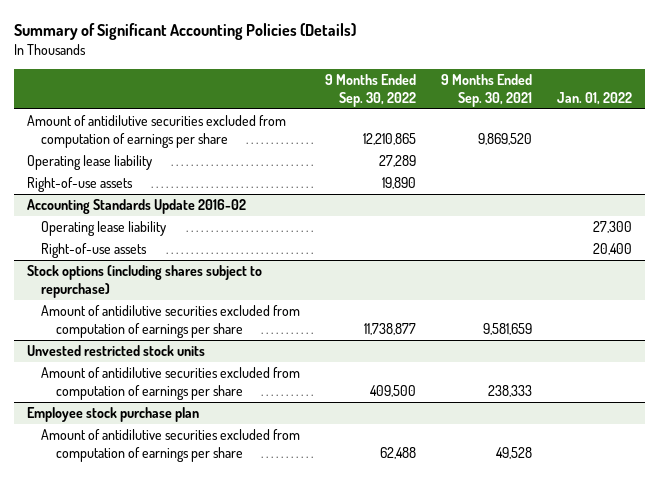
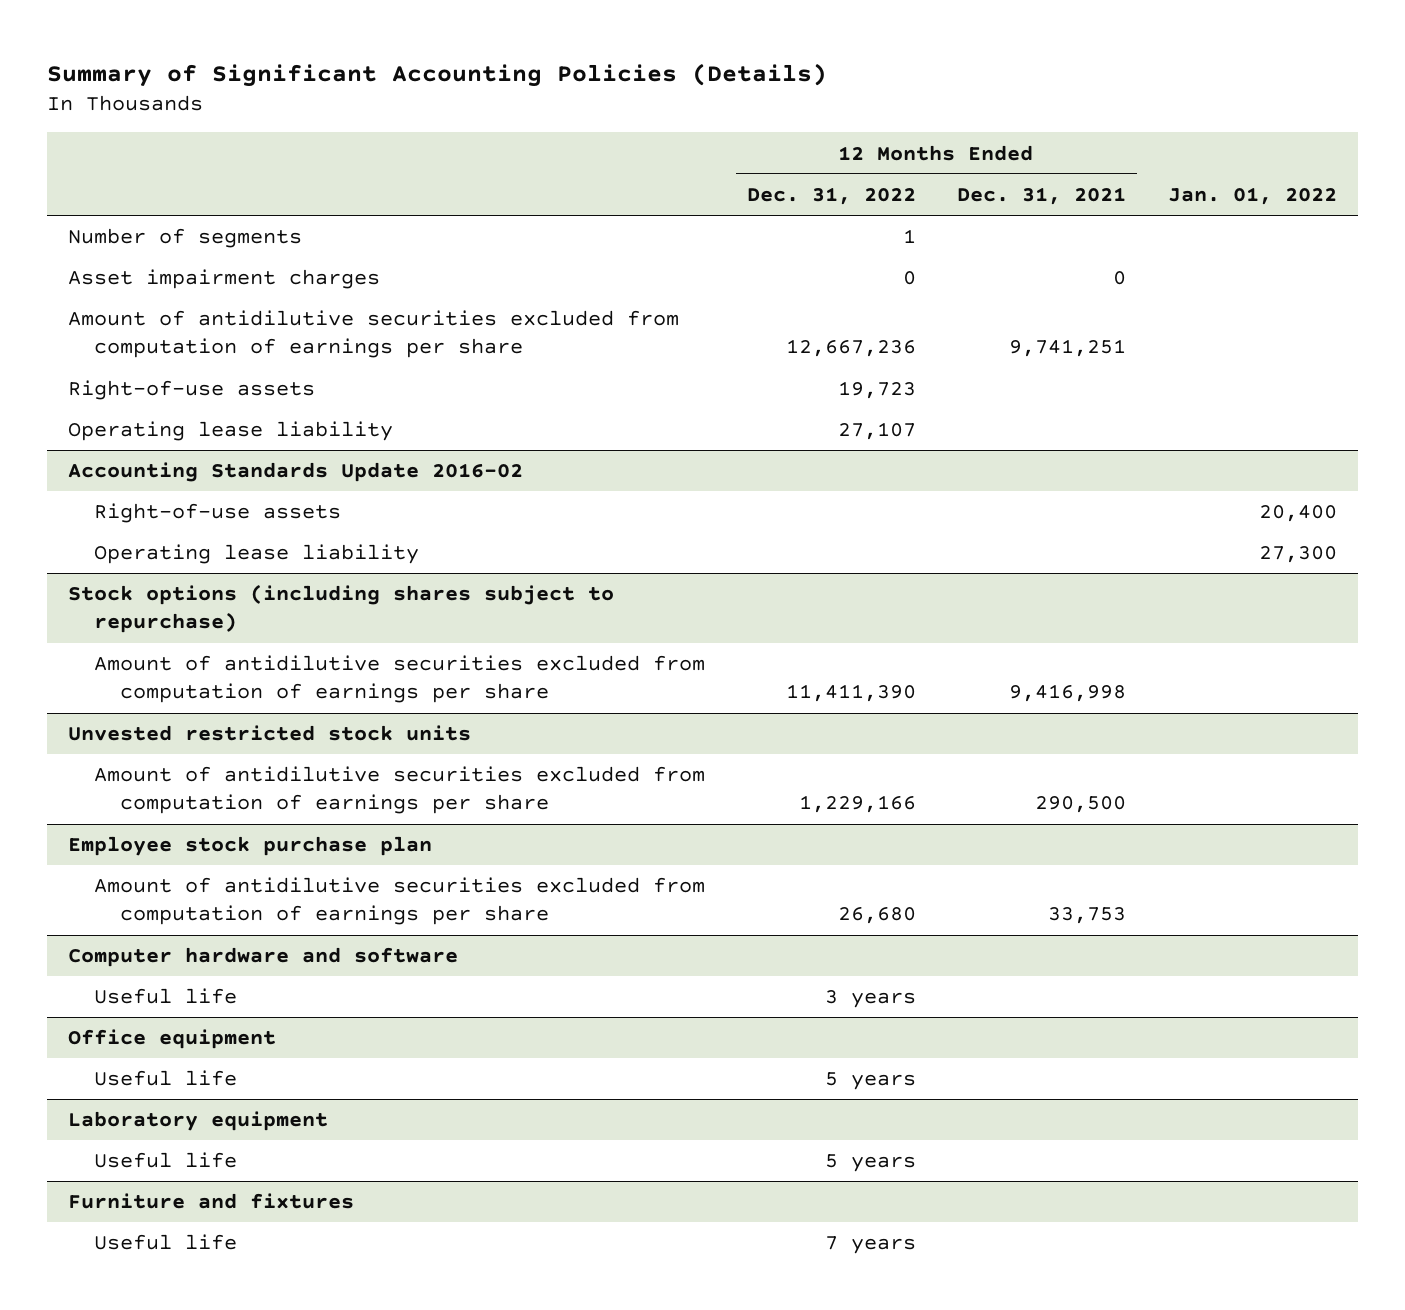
- | 9 Months Ended Sep. 30, 2022 | 9 Months Ended Sep. 30, 2021 | Jan. 01, 2022
+ | 12 Months Ended Dec. 31, 2022 | 12 Months Ended Dec. 31, 2021 | Jan. 01, 2022
+ Number of segments | 1 | |
+ Asset impairment charges | 0 | 0 |
moved down: Operating lease liability | 27,107 | |
@ Accounting Standards Update 2016-02
moved down: Operating lease liability | | | 27,300
+ Computer hardware and software
+ Useful life | 3 years | |
+ Office equipment
+ Useful life | 5 years | |
+ Laboratory equipment
+ Useful life | 5 years | |
+ Furniture and fixtures
+ Useful life | 7 years | |

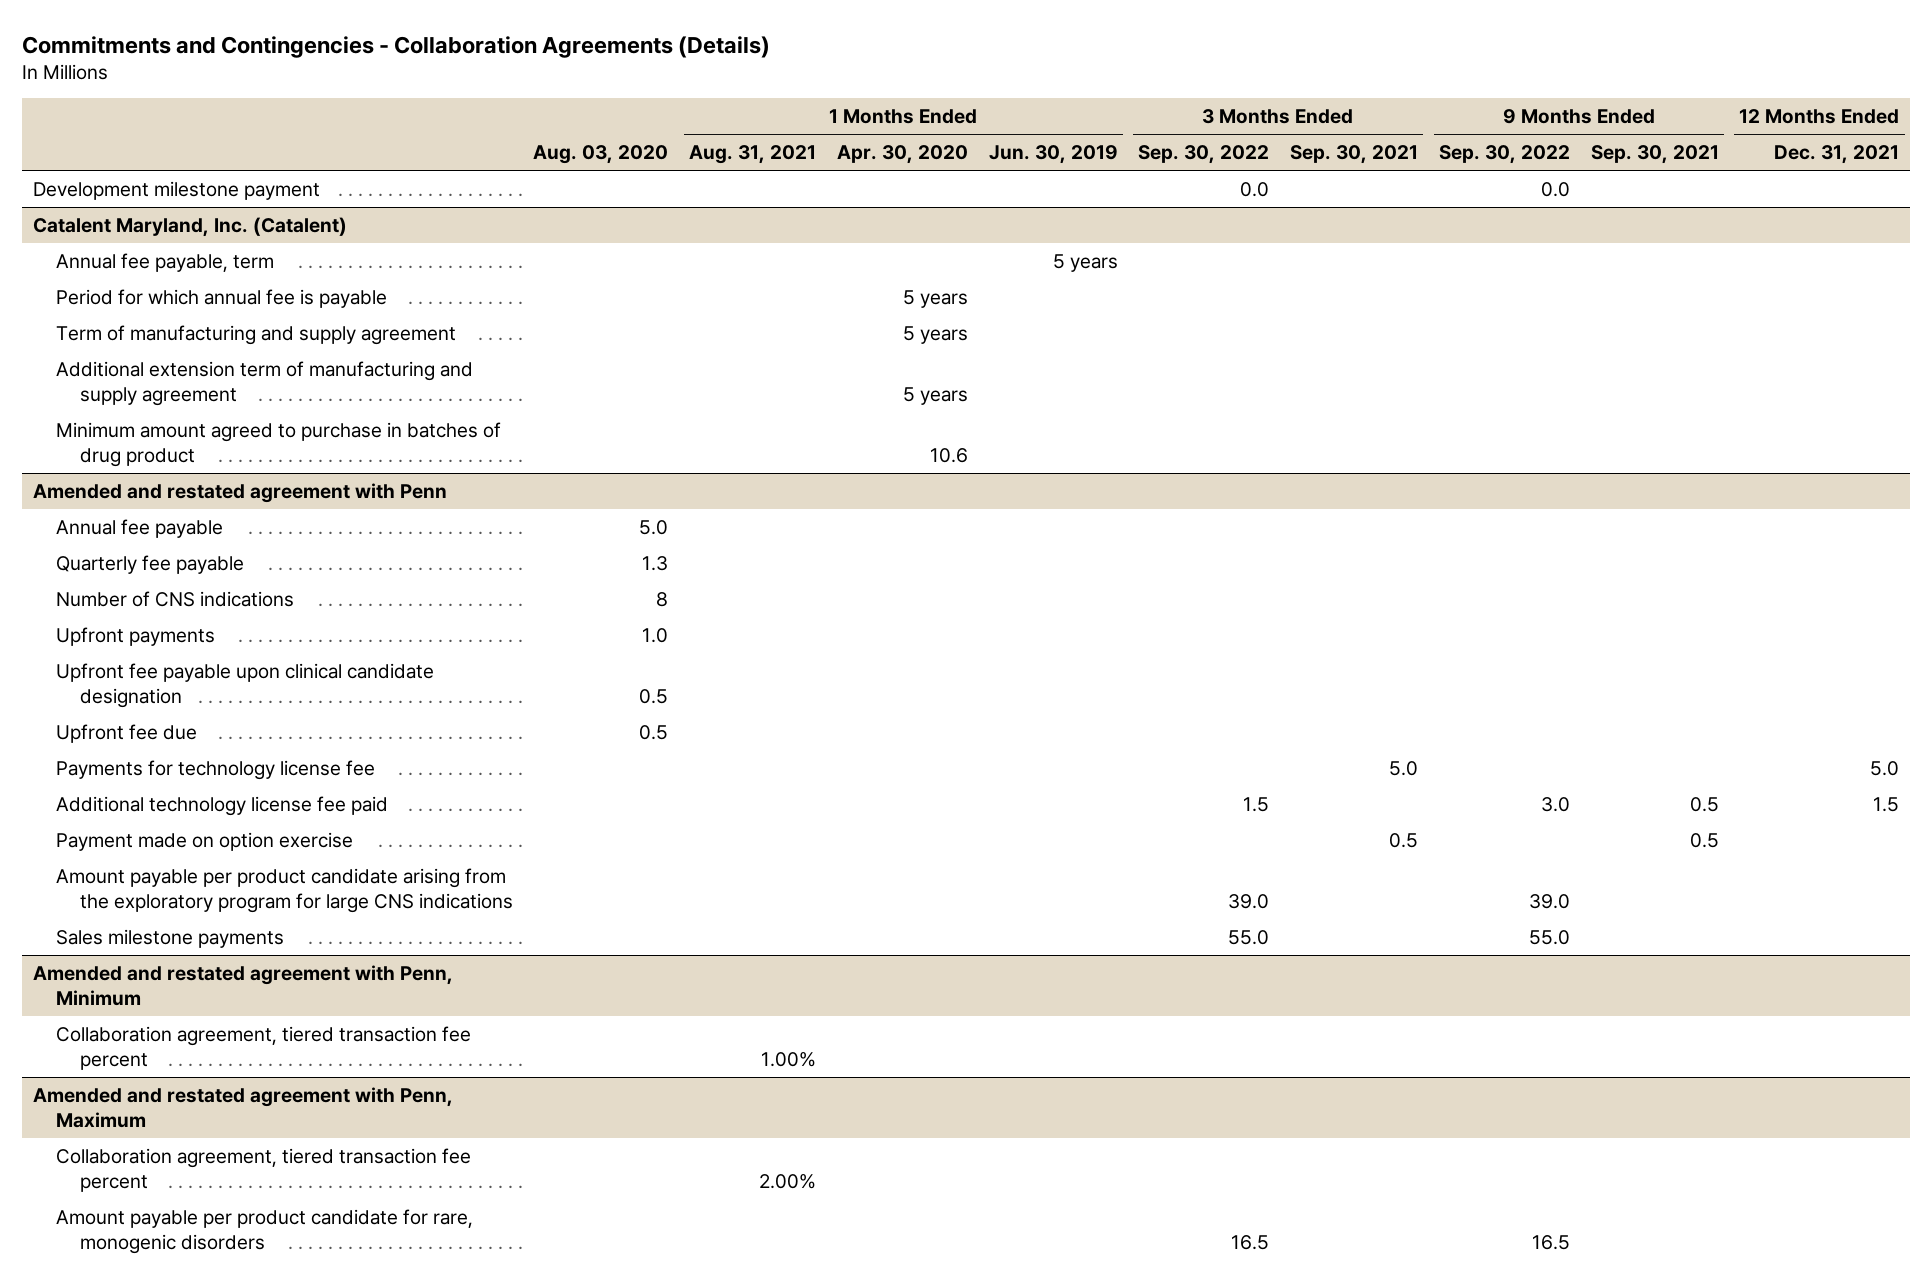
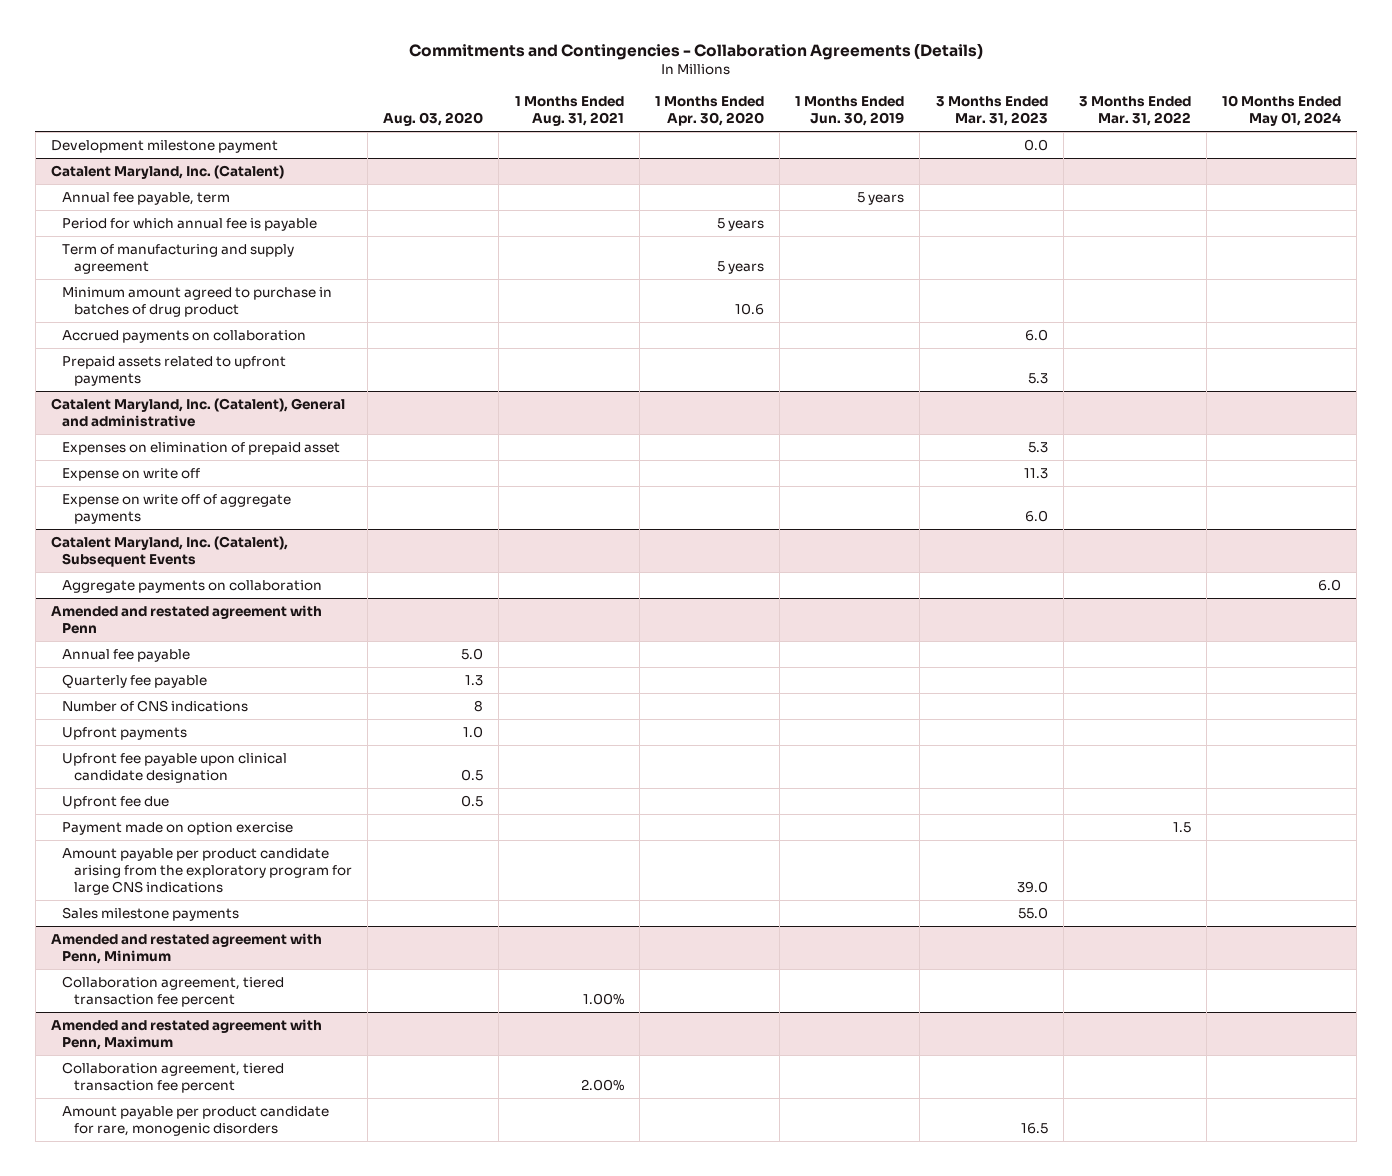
- | Aug. 03, 2020 | 1 Months Ended Aug. 31, 2021 | 1 Months Ended Apr. 30, 2020 | 1 Months Ended Jun. 30, 2019 | 3 Months Ended Sep. 30, 2022 | 3 Months Ended Sep. 30, 2021 | 9 Months Ended Sep. 30, 2022 | 9 Months Ended Sep. 30, 2021 | 12 Months Ended Dec. 31, 2021
+ | Aug. 03, 2020 | 1 Months Ended Aug. 31, 2021 | 1 Months Ended Apr. 30, 2020 | 1 Months Ended Jun. 30, 2019 | 3 Months Ended Mar. 31, 2023 | 3 Months Ended Mar. 31, 2022 | 10 Months Ended May 01, 2024
@ Catalent Maryland, Inc. (Catalent)
- Additional extension term of manufacturing and supply agreement | | | 5 years | | | | | |
+ Accrued payments on collaboration | | | | | 6.0 | |
+ Prepaid assets related to upfront payments | | | | | 5.3 | |
+ Catalent Maryland, Inc. (Catalent), General and administrative
+ Expenses on elimination of prepaid asset | | | | | 5.3 | |
+ Expense on write off | | | | | 11.3 | |
+ Expense on write off of aggregate payments | | | | | 6.0 | |
+ Catalent Maryland, Inc. (Catalent), Subsequent Events
+ Aggregate payments on collaboration | | | | | | | 6.0
@ Amended and restated agreement with Penn
- Payments for technology license fee | | | | | | 5.0 | | | 5.0
- Additional technology license fee paid | | | | | 1.5 | | 3.0 | 0.5 | 1.5

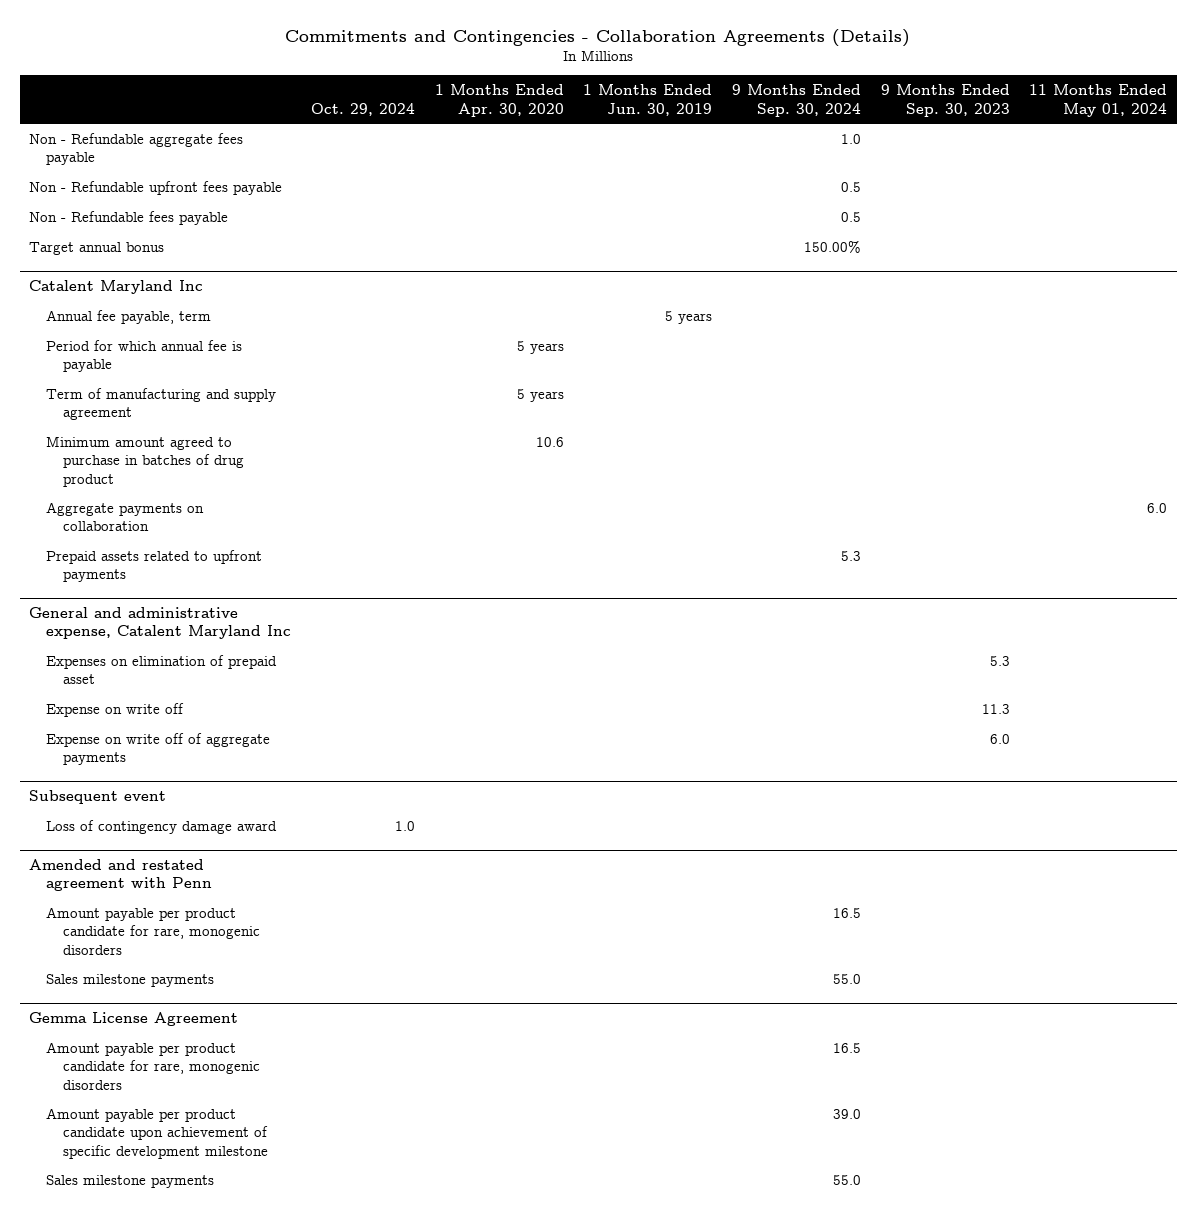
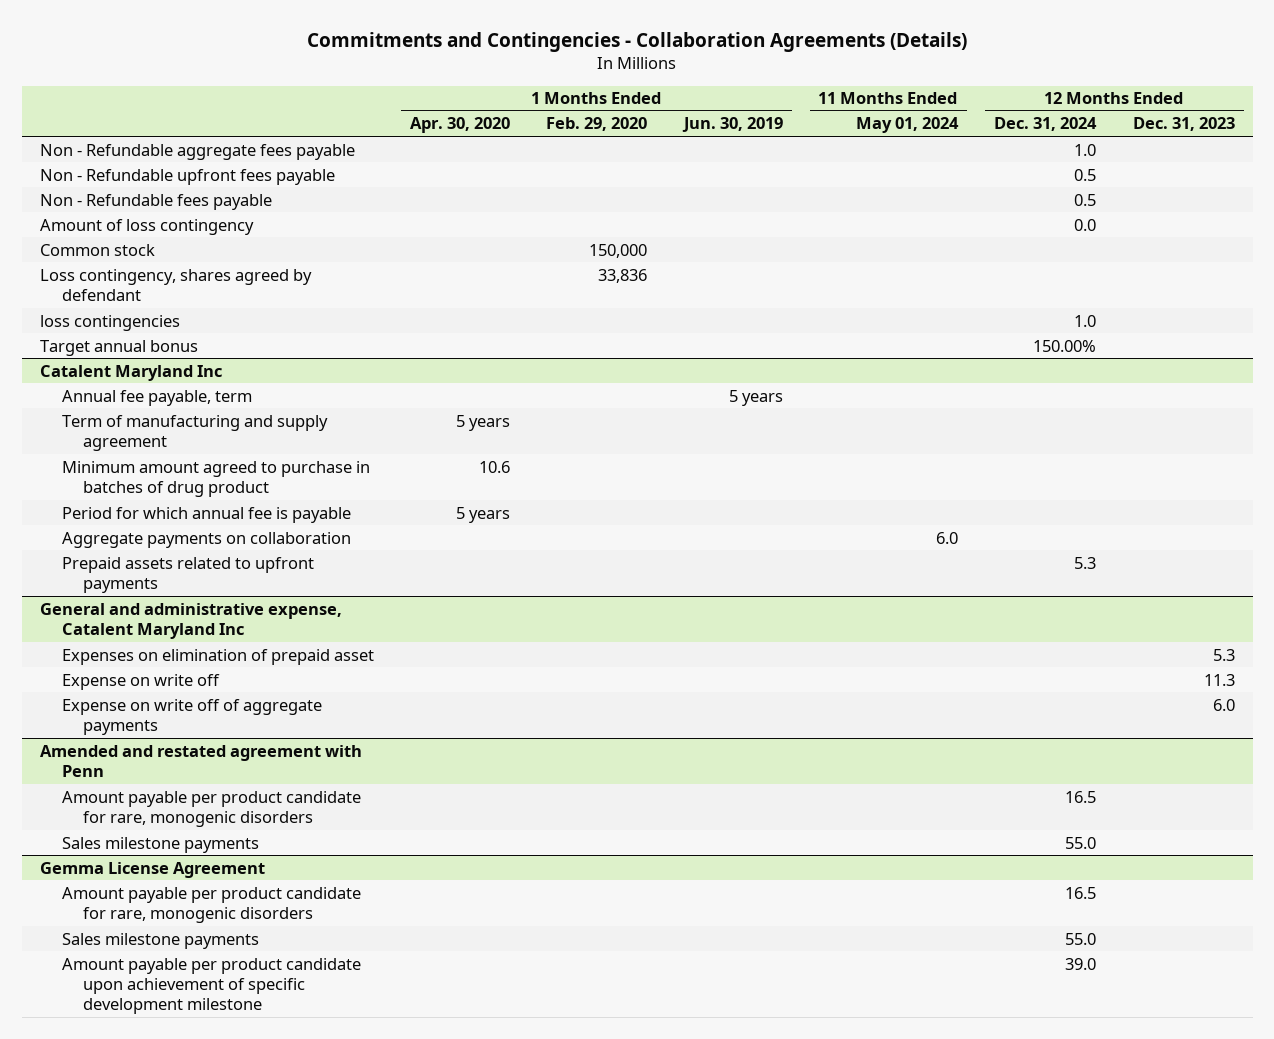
- | Oct. 29, 2024 | 1 Months Ended Apr. 30, 2020 | 1 Months Ended Jun. 30, 2019 | 9 Months Ended Sep. 30, 2024 | 9 Months Ended Sep. 30, 2023 | 11 Months Ended May 01, 2024
+ | 1 Months Ended Apr. 30, 2020 | 1 Months Ended Feb. 29, 2020 | 1 Months Ended Jun. 30, 2019 | 11 Months Ended May 01, 2024 | 12 Months Ended Dec. 31, 2024 | 12 Months Ended Dec. 31, 2023
+ Amount of loss contingency | | | | | 0.0 |
+ Common stock | | 150,000 | | | |
+ Loss contingency, shares agreed by defendant | | 33,836 | | | |
+ loss contingencies | | | | | 1.0 |
@ Catalent Maryland Inc
moved down: Period for which annual fee is payable | 5 years | | | | |
- Subsequent event
- Loss of contingency damage award | 1.0 | | | | |
@ Gemma License Agreement
moved down: Amount payable per product candidate upon achievement of specific development milestone | | | | | 39.0 |

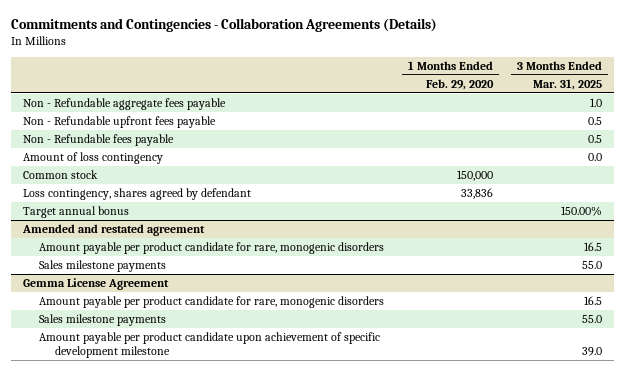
- | 1 Months Ended Apr. 30, 2020 | 1 Months Ended Feb. 29, 2020 | 1 Months Ended Jun. 30, 2019 | 11 Months Ended May 01, 2024 | 12 Months Ended Dec. 31, 2024 | 12 Months Ended Dec. 31, 2023
+ | 1 Months Ended Feb. 29, 2020 | 3 Months Ended Mar. 31, 2025
- loss contingencies | | | | | 1.0 |
- Catalent Maryland Inc
- Annual fee payable, term | | | 5 years | | |
- Term of manufacturing and supply agreement | 5 years | | | | |
- Minimum amount agreed to purchase in batches of drug product | 10.6 | | | | |
- Period for which annual fee is payable | 5 years | | | | |
- Aggregate payments on collaboration | | | | 6.0 | |
- Prepaid assets related to upfront payments | | | | | 5.3 |
- General and administrative expense, Catalent Maryland Inc
- Expenses on elimination of prepaid asset | | | | | | 5.3
- Expense on write off | | | | | | 11.3
- Expense on write off of aggregate payments | | | | | | 6.0
- Amended and restated agreement with Penn
+ Amended and restated agreement

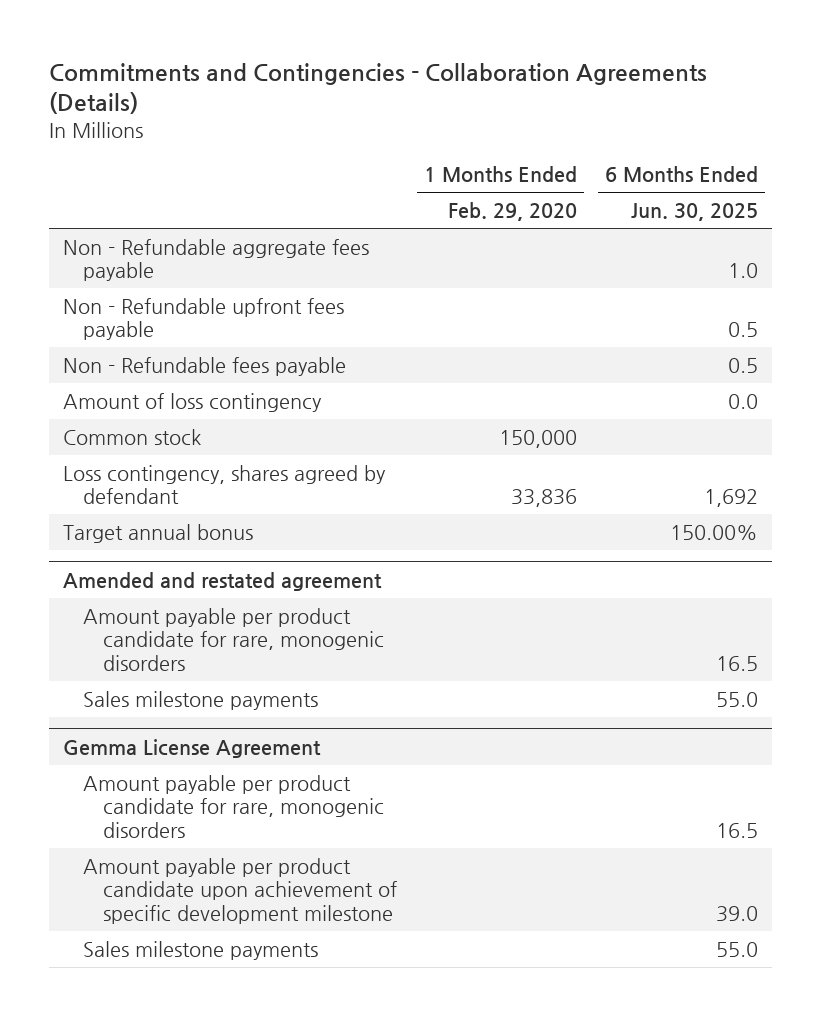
- | 1 Months Ended Feb. 29, 2020 | 3 Months Ended Mar. 31, 2025
+ | 1 Months Ended Feb. 29, 2020 | 6 Months Ended Jun. 30, 2025
@ Gemma License Agreement
moved down: Sales milestone payments | | 55.0

